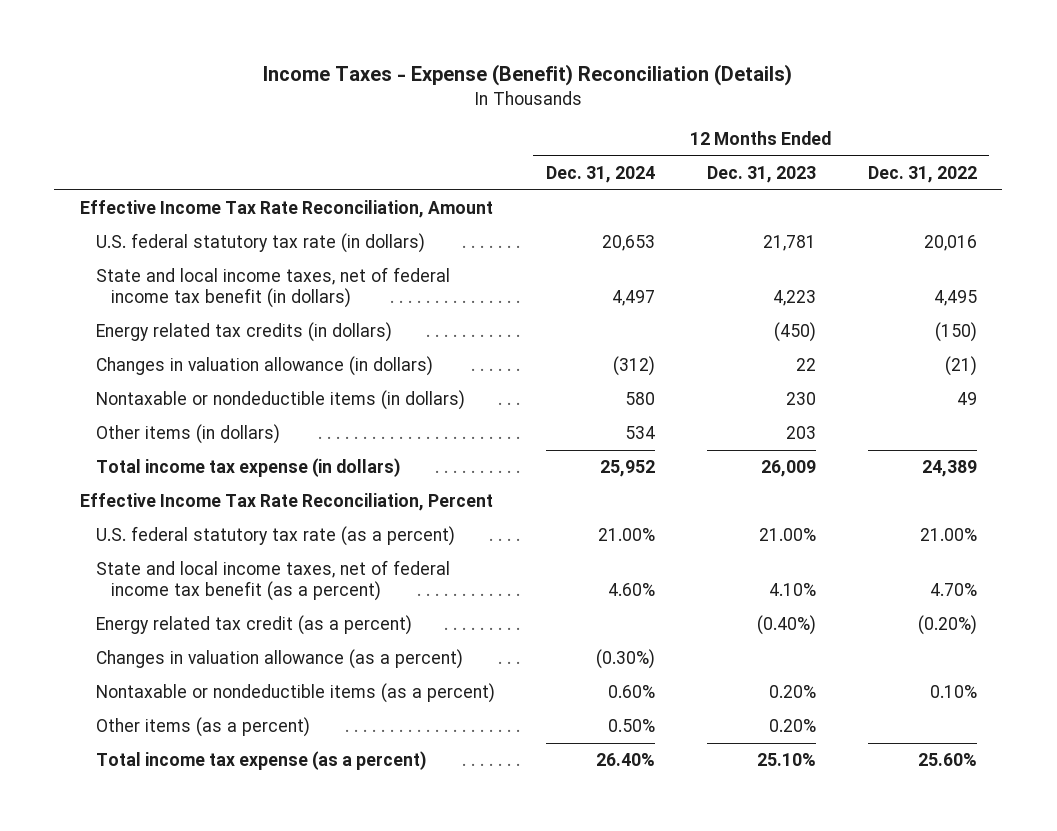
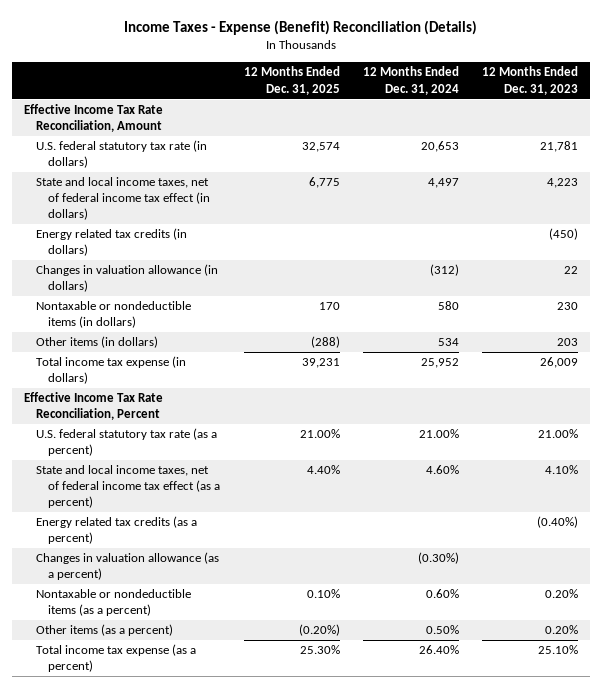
- | 12 Months Ended Dec. 31, 2024 | 12 Months Ended Dec. 31, 2023 | 12 Months Ended Dec. 31, 2022
+ | 12 Months Ended Dec. 31, 2025 | 12 Months Ended Dec. 31, 2024 | 12 Months Ended Dec. 31, 2023
- State and local income taxes, net of federal income tax benefit (in dollars) | 4,497 | 4,223 | 4,495
+ State and local income taxes, net of federal income tax effect (in dollars) | 6,775 | 4,497 | 4,223
- State and local income taxes, net of federal income tax benefit (as a percent) | 4.60% | 4.10% | 4.70%
- Energy related tax credit (as a percent) | | (0.40%) | (0.20%)
+ State and local income taxes, net of federal income tax effect (as a percent) | 4.40% | 4.60% | 4.10%
+ Energy related tax credits (as a percent) | | | (0.40%)

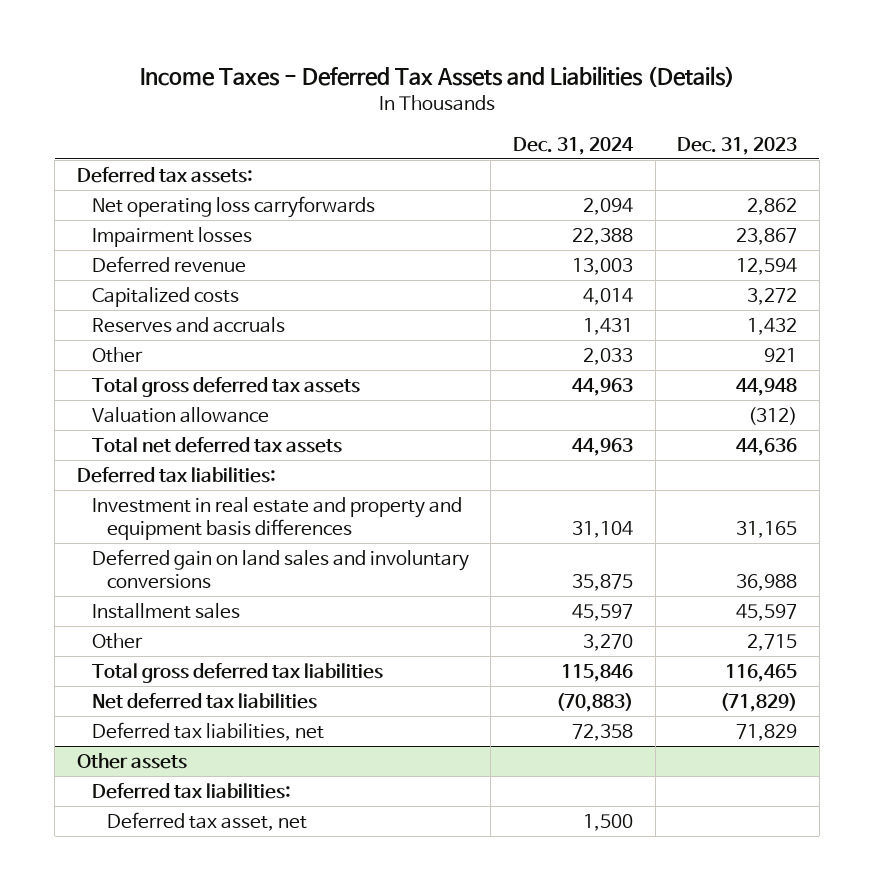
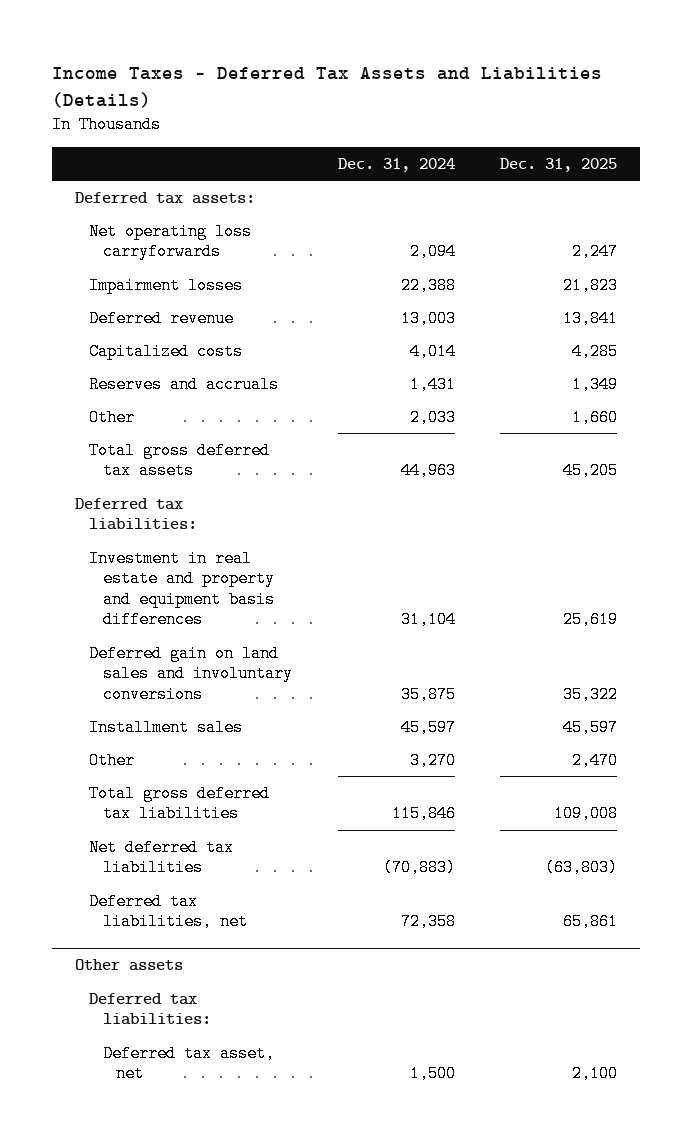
- | Dec. 31, 2024 | Dec. 31, 2023
+ | Dec. 31, 2024 | Dec. 31, 2025
- Valuation allowance | | (312)
- Total net deferred tax assets | 44,963 | 44,636

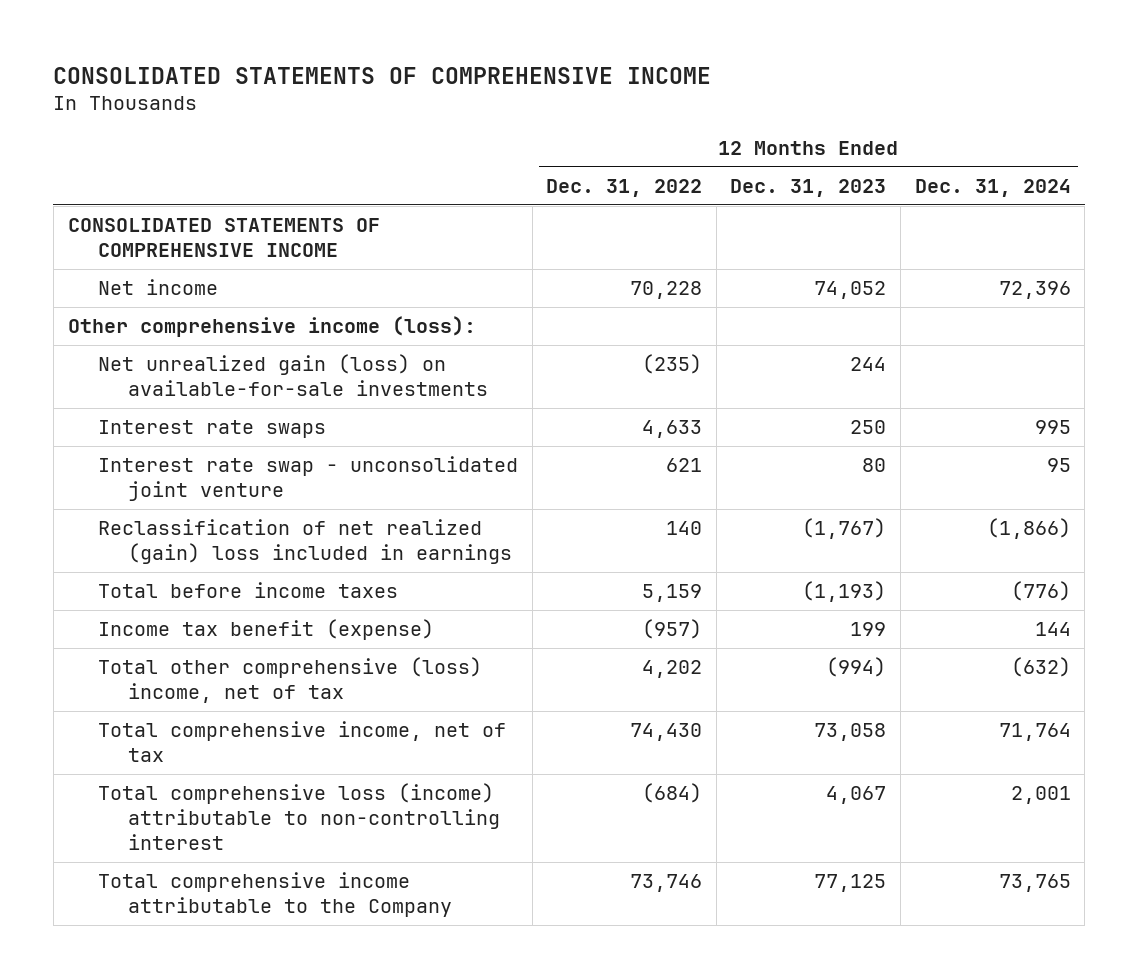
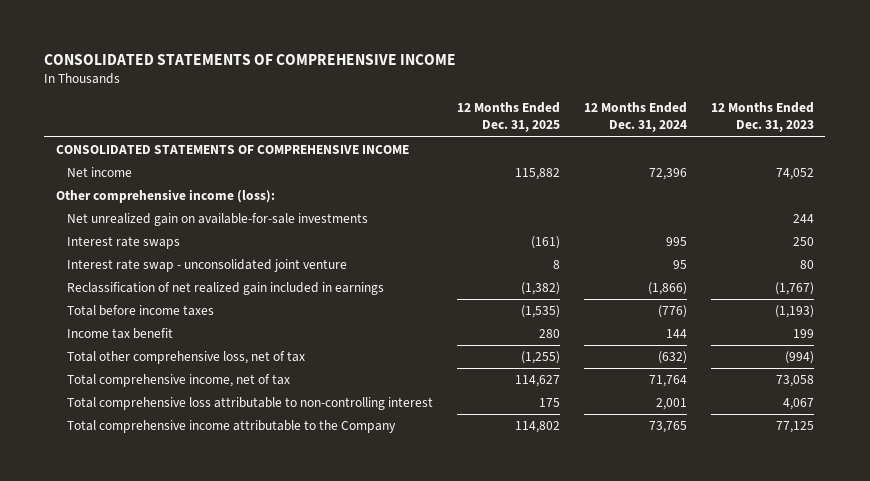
- | 12 Months Ended Dec. 31, 2022 | 12 Months Ended Dec. 31, 2023 | 12 Months Ended Dec. 31, 2024
+ | 12 Months Ended Dec. 31, 2025 | 12 Months Ended Dec. 31, 2024 | 12 Months Ended Dec. 31, 2023
- Net unrealized gain (loss) on available-for-sale investments | (235) | 244 |
+ Net unrealized gain on available-for-sale investments | | | 244
- Reclassification of net realized (gain) loss included in earnings | 140 | (1,767) | (1,866)
+ Reclassification of net realized gain included in earnings | (1,382) | (1,866) | (1,767)
- Income tax benefit (expense) | (957) | 199 | 144
- Total other comprehensive (loss) income, net of tax | 4,202 | (994) | (632)
+ Income tax benefit | 280 | 144 | 199
+ Total other comprehensive loss, net of tax | (1,255) | (632) | (994)
- Total comprehensive loss (income) attributable to non-controlling interest | (684) | 4,067 | 2,001
+ Total comprehensive loss attributable to non-controlling interest | 175 | 2,001 | 4,067

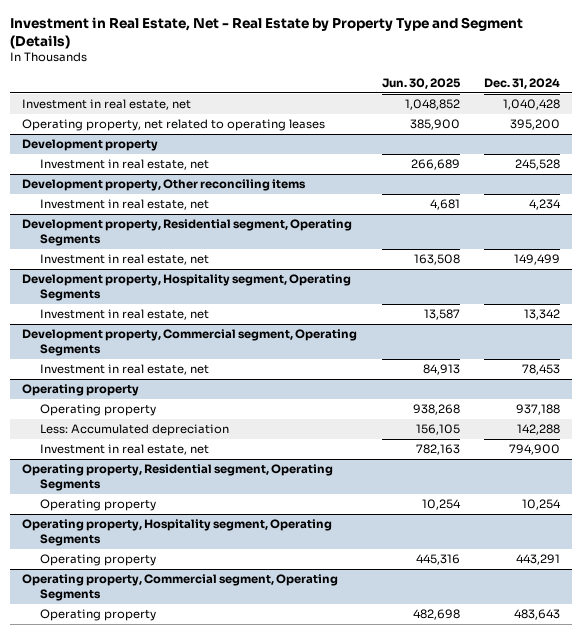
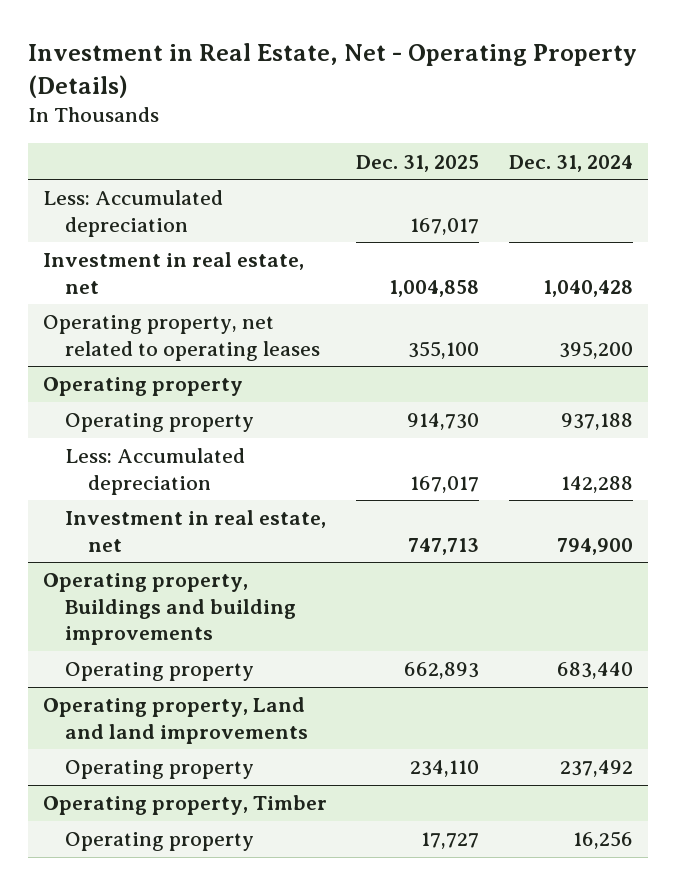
- Investment in Real Estate, Net - Real Estate by Property Type and Segment (Details)
+ Investment in Real Estate, Net - Operating Property (Details)
- | Jun. 30, 2025 | Dec. 31, 2024
+ | Dec. 31, 2025 | Dec. 31, 2024
+ Less: Accumulated depreciation | 167,017 |
- Development property
- Investment in real estate, net | 266,689 | 245,528
- Development property, Other reconciling items
- Investment in real estate, net | 4,681 | 4,234
- Development property, Residential segment, Operating Segments
- Investment in real estate, net | 163,508 | 149,499
- Development property, Hospitality segment, Operating Segments
- Investment in real estate, net | 13,587 | 13,342
- Development property, Commercial segment, Operating Segments
- Investment in real estate, net | 84,913 | 78,453
- Operating property, Residential segment, Operating Segments
- Operating property | 10,254 | 10,254
- Operating property, Hospitality segment, Operating Segments
- Operating property | 445,316 | 443,291
- Operating property, Commercial segment, Operating Segments
- Operating property | 482,698 | 483,643
+ Operating property, Buildings and building improvements
+ Operating property | 662,893 | 683,440
+ Operating property, Land and land improvements
+ Operating property | 234,110 | 237,492
+ Operating property, Timber
+ Operating property | 17,727 | 16,256

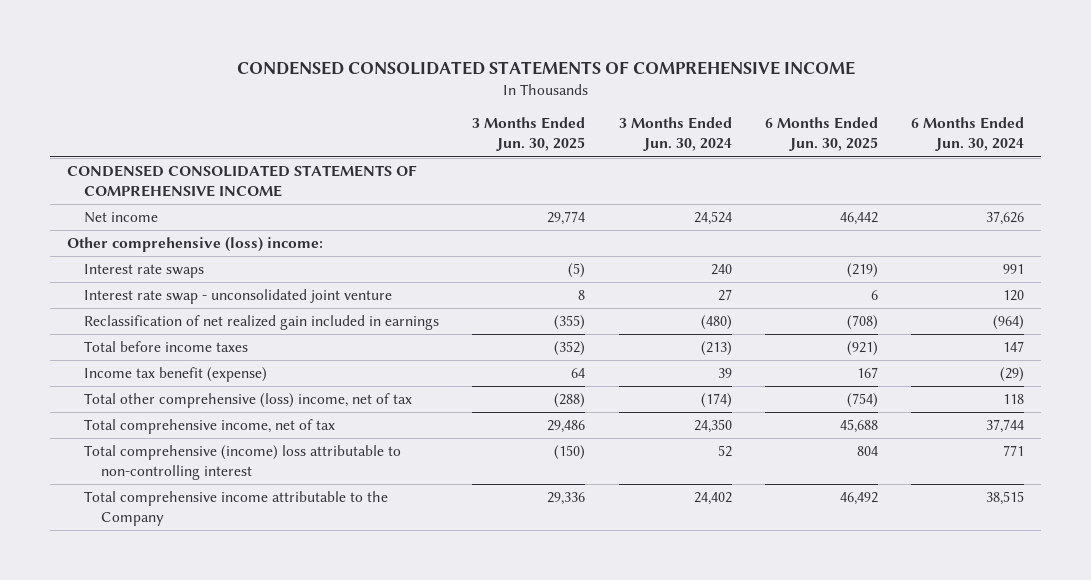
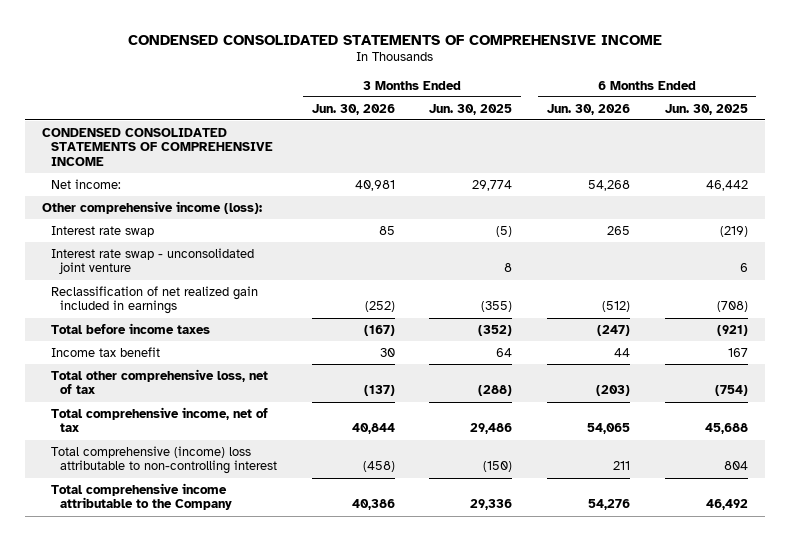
- | 3 Months Ended Jun. 30, 2025 | 3 Months Ended Jun. 30, 2024 | 6 Months Ended Jun. 30, 2025 | 6 Months Ended Jun. 30, 2024
+ | 3 Months Ended Jun. 30, 2026 | 3 Months Ended Jun. 30, 2025 | 6 Months Ended Jun. 30, 2026 | 6 Months Ended Jun. 30, 2025
- Net income | 29,774 | 24,524 | 46,442 | 37,626
- Other comprehensive (loss) income:
- Interest rate swaps | (5) | 240 | (219) | 991
+ Net income: | 40,981 | 29,774 | 54,268 | 46,442
+ Other comprehensive income (loss):
+ Interest rate swap | 85 | (5) | 265 | (219)
- Income tax benefit (expense) | 64 | 39 | 167 | (29)
- Total other comprehensive (loss) income, net of tax | (288) | (174) | (754) | 118
+ Income tax benefit | 30 | 64 | 44 | 167
+ Total other comprehensive loss, net of tax | (137) | (288) | (203) | (754)

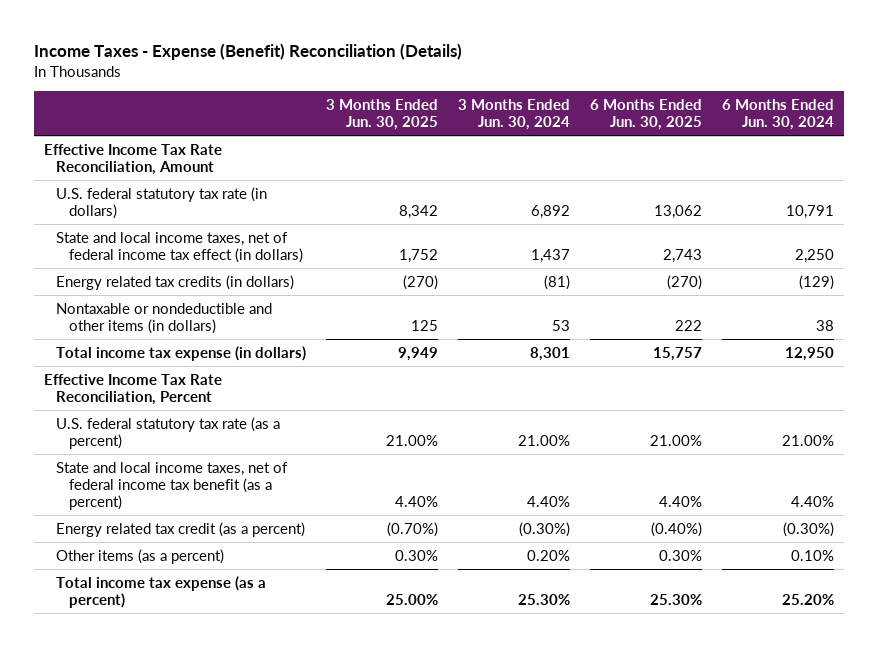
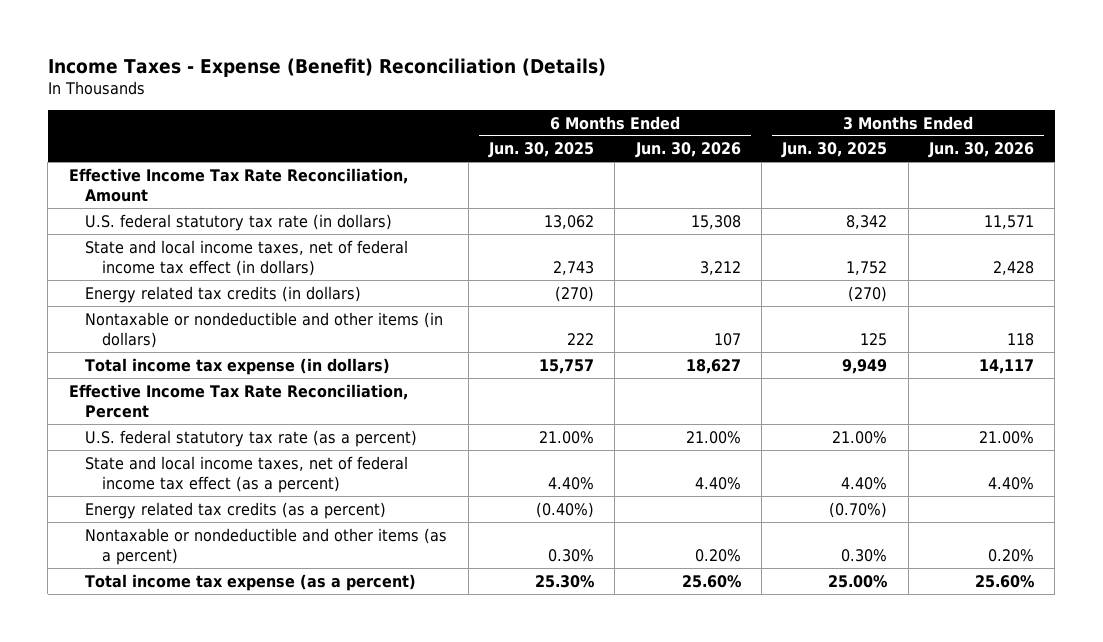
- | 3 Months Ended Jun. 30, 2025 | 3 Months Ended Jun. 30, 2024 | 6 Months Ended Jun. 30, 2025 | 6 Months Ended Jun. 30, 2024
+ | 6 Months Ended Jun. 30, 2025 | 6 Months Ended Jun. 30, 2026 | 3 Months Ended Jun. 30, 2025 | 3 Months Ended Jun. 30, 2026
- State and local income taxes, net of federal income tax benefit (as a percent) | 4.40% | 4.40% | 4.40% | 4.40%
- Energy related tax credit (as a percent) | (0.70%) | (0.30%) | (0.40%) | (0.30%)
- Other items (as a percent) | 0.30% | 0.20% | 0.30% | 0.10%
+ State and local income taxes, net of federal income tax effect (as a percent) | 4.40% | 4.40% | 4.40% | 4.40%
+ Energy related tax credits (as a percent) | (0.40%) | | (0.70%) |
+ Nontaxable or nondeductible and other items (as a percent) | 0.30% | 0.20% | 0.30% | 0.20%

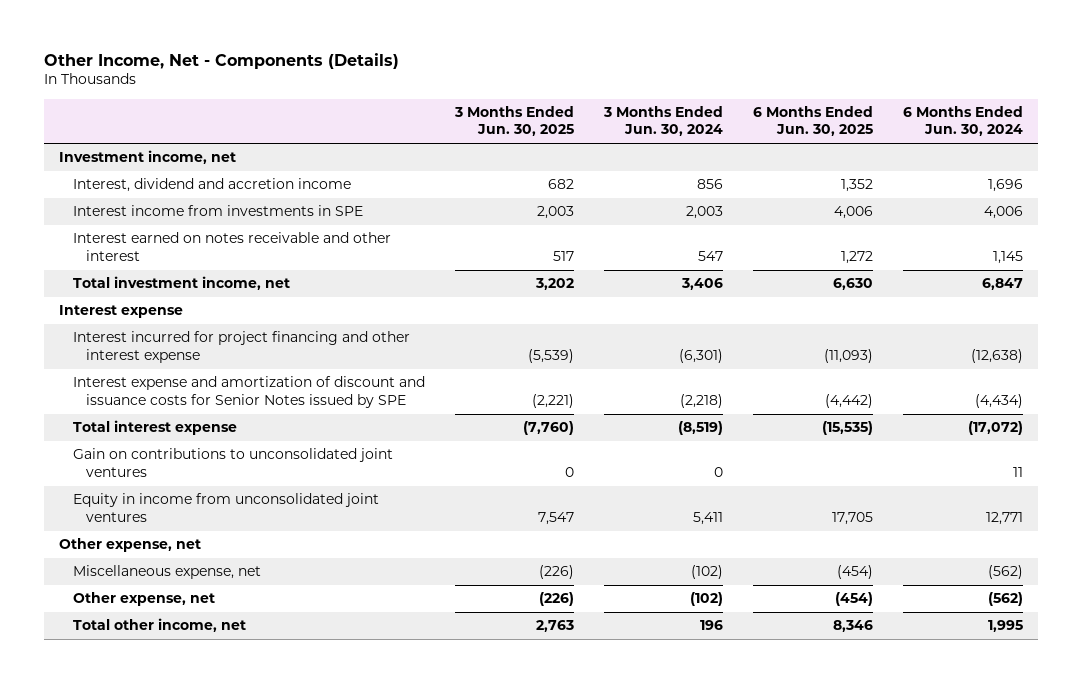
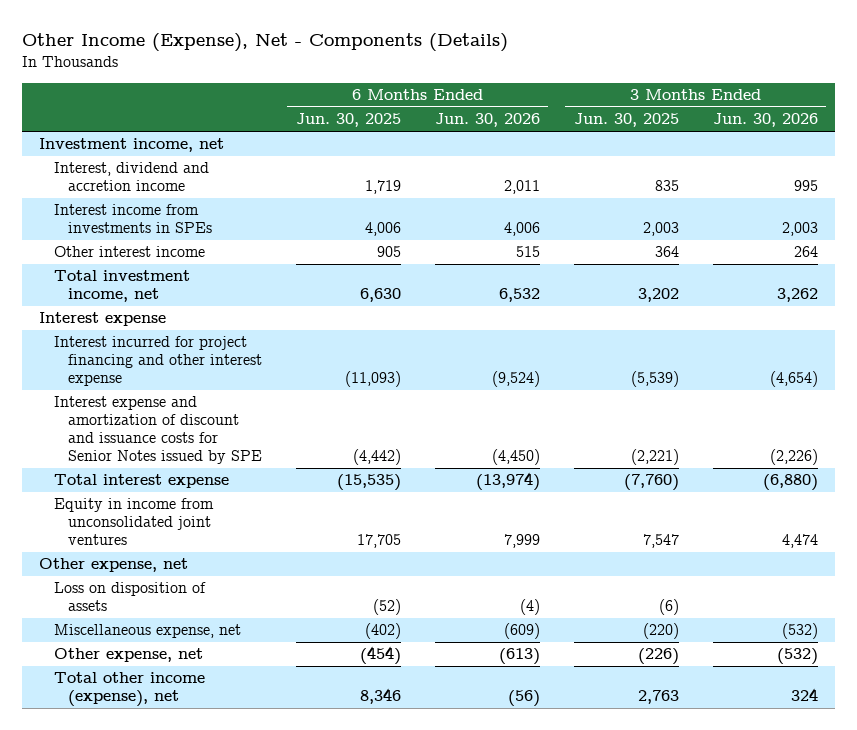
- Other Income, Net - Components (Details)
+ Other Income (Expense), Net - Components (Details)
- | 3 Months Ended Jun. 30, 2025 | 3 Months Ended Jun. 30, 2024 | 6 Months Ended Jun. 30, 2025 | 6 Months Ended Jun. 30, 2024
+ | 6 Months Ended Jun. 30, 2025 | 6 Months Ended Jun. 30, 2026 | 3 Months Ended Jun. 30, 2025 | 3 Months Ended Jun. 30, 2026
- Interest, dividend and accretion income | 682 | 856 | 1,352 | 1,696
- Interest income from investments in SPE | 2,003 | 2,003 | 4,006 | 4,006
- Interest earned on notes receivable and other interest | 517 | 547 | 1,272 | 1,145
+ Interest, dividend and accretion income | 1,719 | 2,011 | 835 | 995
+ Interest income from investments in SPEs | 4,006 | 4,006 | 2,003 | 2,003
+ Other interest income | 905 | 515 | 364 | 264
- Gain on contributions to unconsolidated joint ventures | 0 | 0 | | 11
- Miscellaneous expense, net | (226) | (102) | (454) | (562)
+ Loss on disposition of assets | (52) | (4) | (6) |
+ Miscellaneous expense, net | (402) | (609) | (220) | (532)
- Total other income, net | 2,763 | 196 | 8,346 | 1,995
+ Total other income (expense), net | 8,346 | (56) | 2,763 | 324

